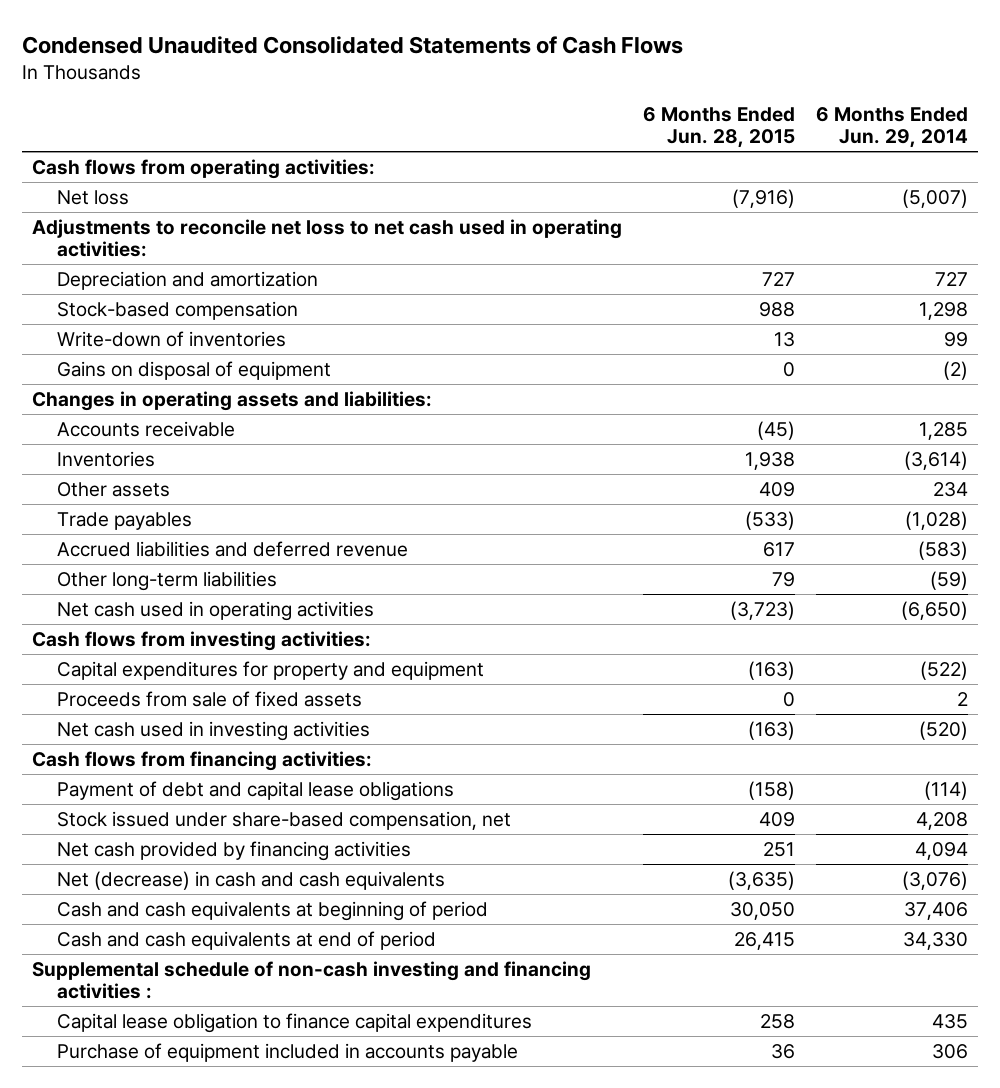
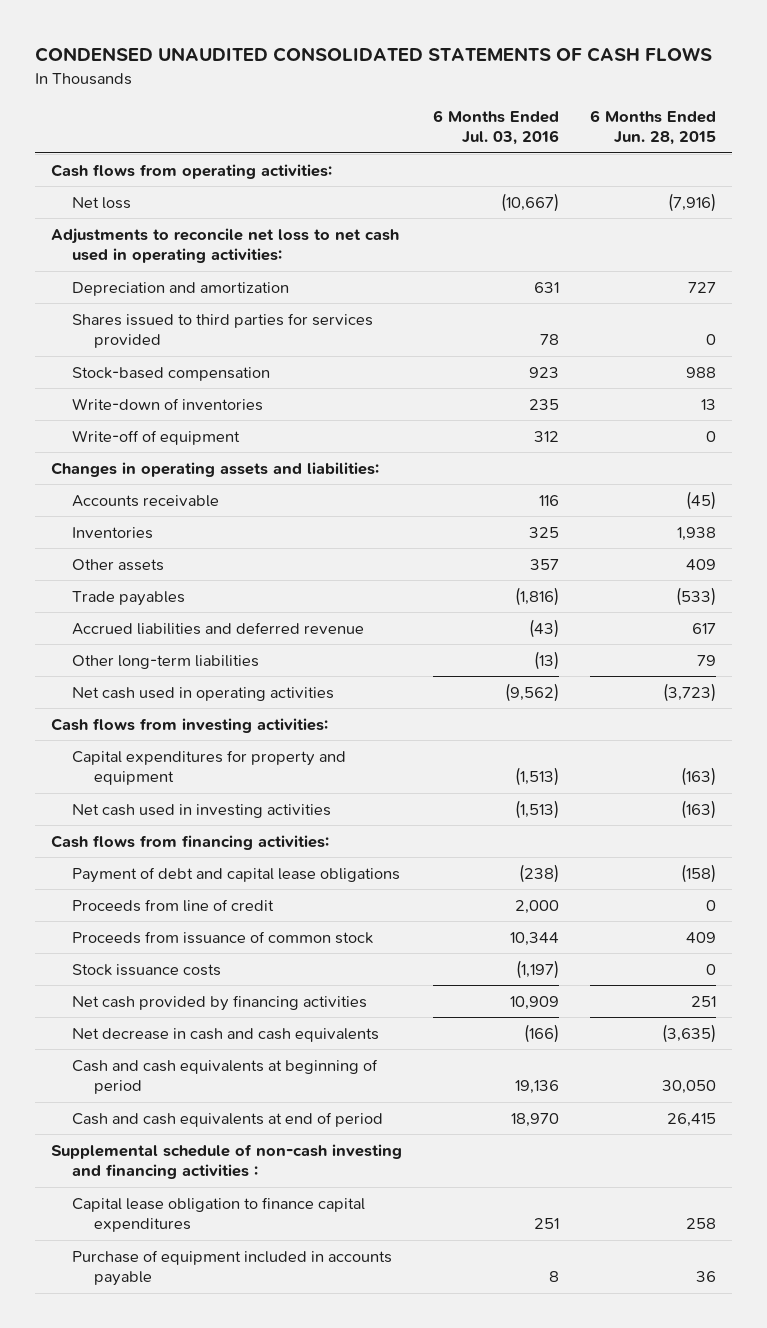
- Condensed Unaudited Consolidated Statements of Cash Flows
+ CONDENSED UNAUDITED CONSOLIDATED STATEMENTS OF CASH FLOWS
- | 6 Months Ended Jun. 28, 2015 | 6 Months Ended Jun. 29, 2014
+ | 6 Months Ended Jul. 03, 2016 | 6 Months Ended Jun. 28, 2015
+ Shares issued to third parties for services provided | 78 | 0
- Gains on disposal of equipment | 0 | (2)
+ Write-off of equipment | 312 | 0
- Proceeds from sale of fixed assets | 0 | 2
- Stock issued under share-based compensation, net | 409 | 4,208
+ Proceeds from line of credit | 2,000 | 0
+ Proceeds from issuance of common stock | 10,344 | 409
+ Stock issuance costs | (1,197) | 0
- Net (decrease) in cash and cash equivalents | (3,635) | (3,076)
+ Net decrease in cash and cash equivalents | (166) | (3,635)

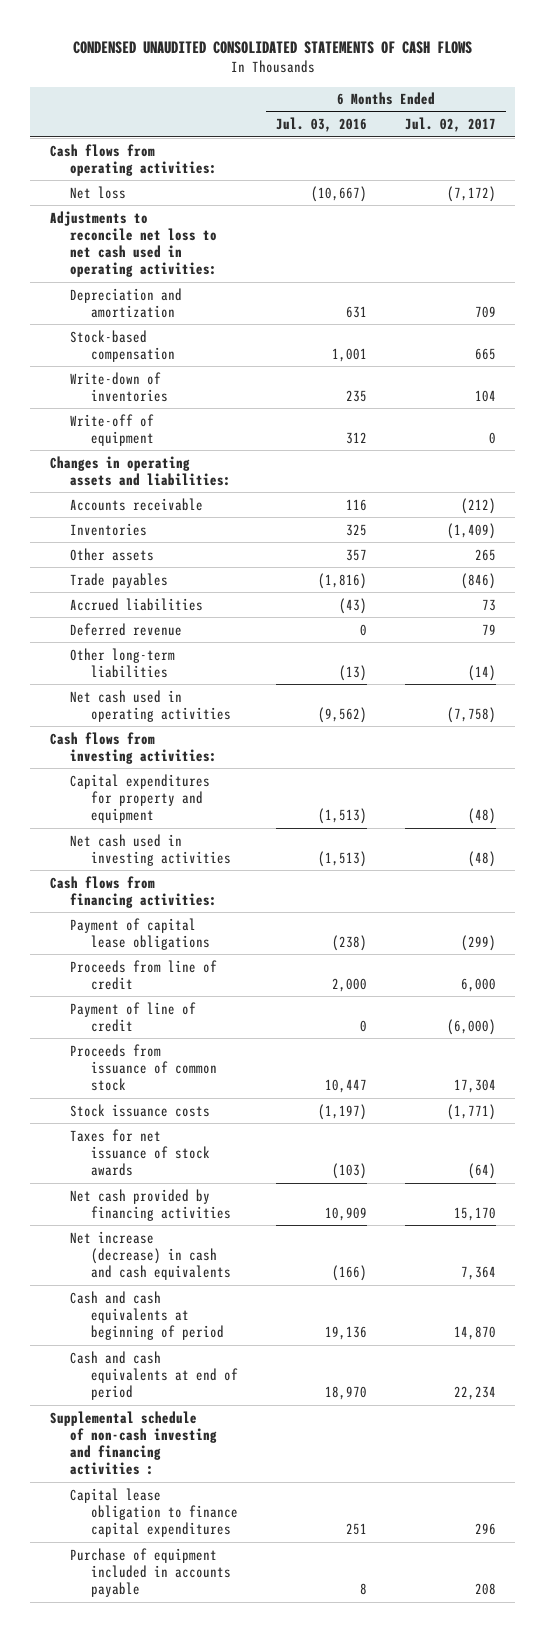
- | 6 Months Ended Jul. 03, 2016 | 6 Months Ended Jun. 28, 2015
+ | 6 Months Ended Jul. 03, 2016 | 6 Months Ended Jul. 02, 2017
- Shares issued to third parties for services provided | 78 | 0
- Stock-based compensation | 923 | 988
+ Stock-based compensation | 1,001 | 665
- Accrued liabilities and deferred revenue | (43) | 617
+ Accrued liabilities | (43) | 73
+ Deferred revenue | 0 | 79
- Payment of debt and capital lease obligations | (238) | (158)
+ Payment of capital lease obligations | (238) | (299)
- Proceeds from issuance of common stock | 10,344 | 409
+ Payment of line of credit | 0 | (6,000)
+ Proceeds from issuance of common stock | 10,447 | 17,304
+ Taxes for net issuance of stock awards | (103) | (64)
- Net decrease in cash and cash equivalents | (166) | (3,635)
+ Net increase (decrease) in cash and cash equivalents | (166) | 7,364

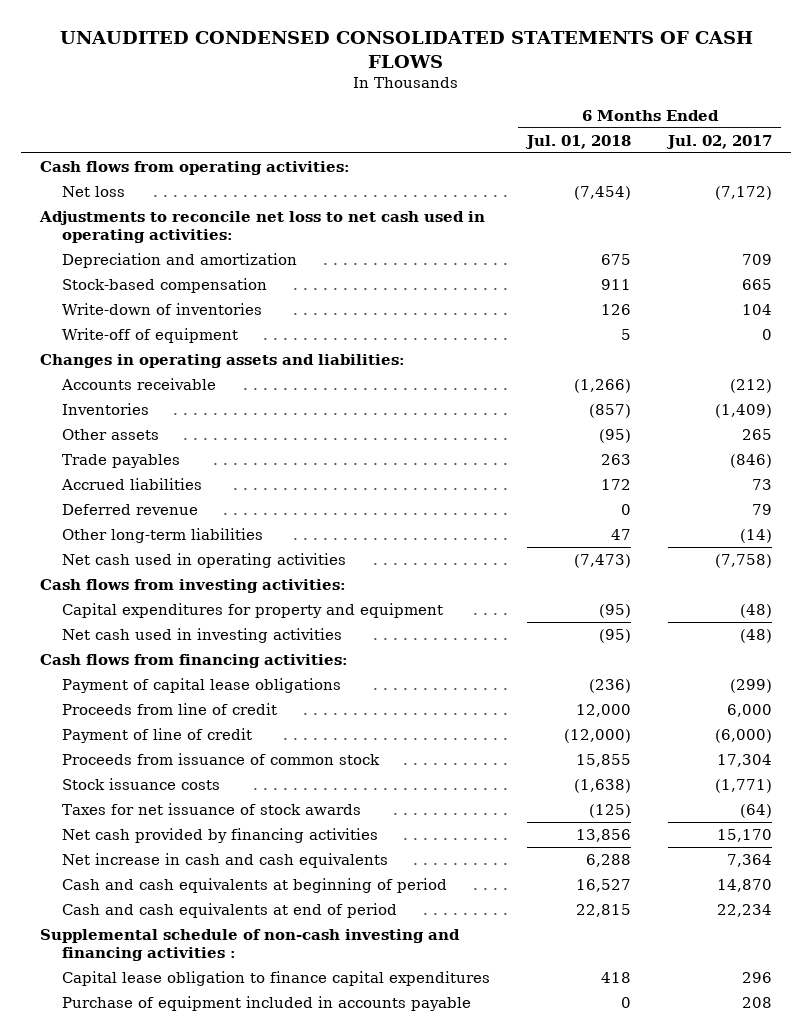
- CONDENSED UNAUDITED CONSOLIDATED STATEMENTS OF CASH FLOWS
+ UNAUDITED CONDENSED CONSOLIDATED STATEMENTS OF CASH FLOWS
- | 6 Months Ended Jul. 03, 2016 | 6 Months Ended Jul. 02, 2017
+ | 6 Months Ended Jul. 01, 2018 | 6 Months Ended Jul. 02, 2017
- Net increase (decrease) in cash and cash equivalents | (166) | 7,364
+ Net increase in cash and cash equivalents | 6,288 | 7,364

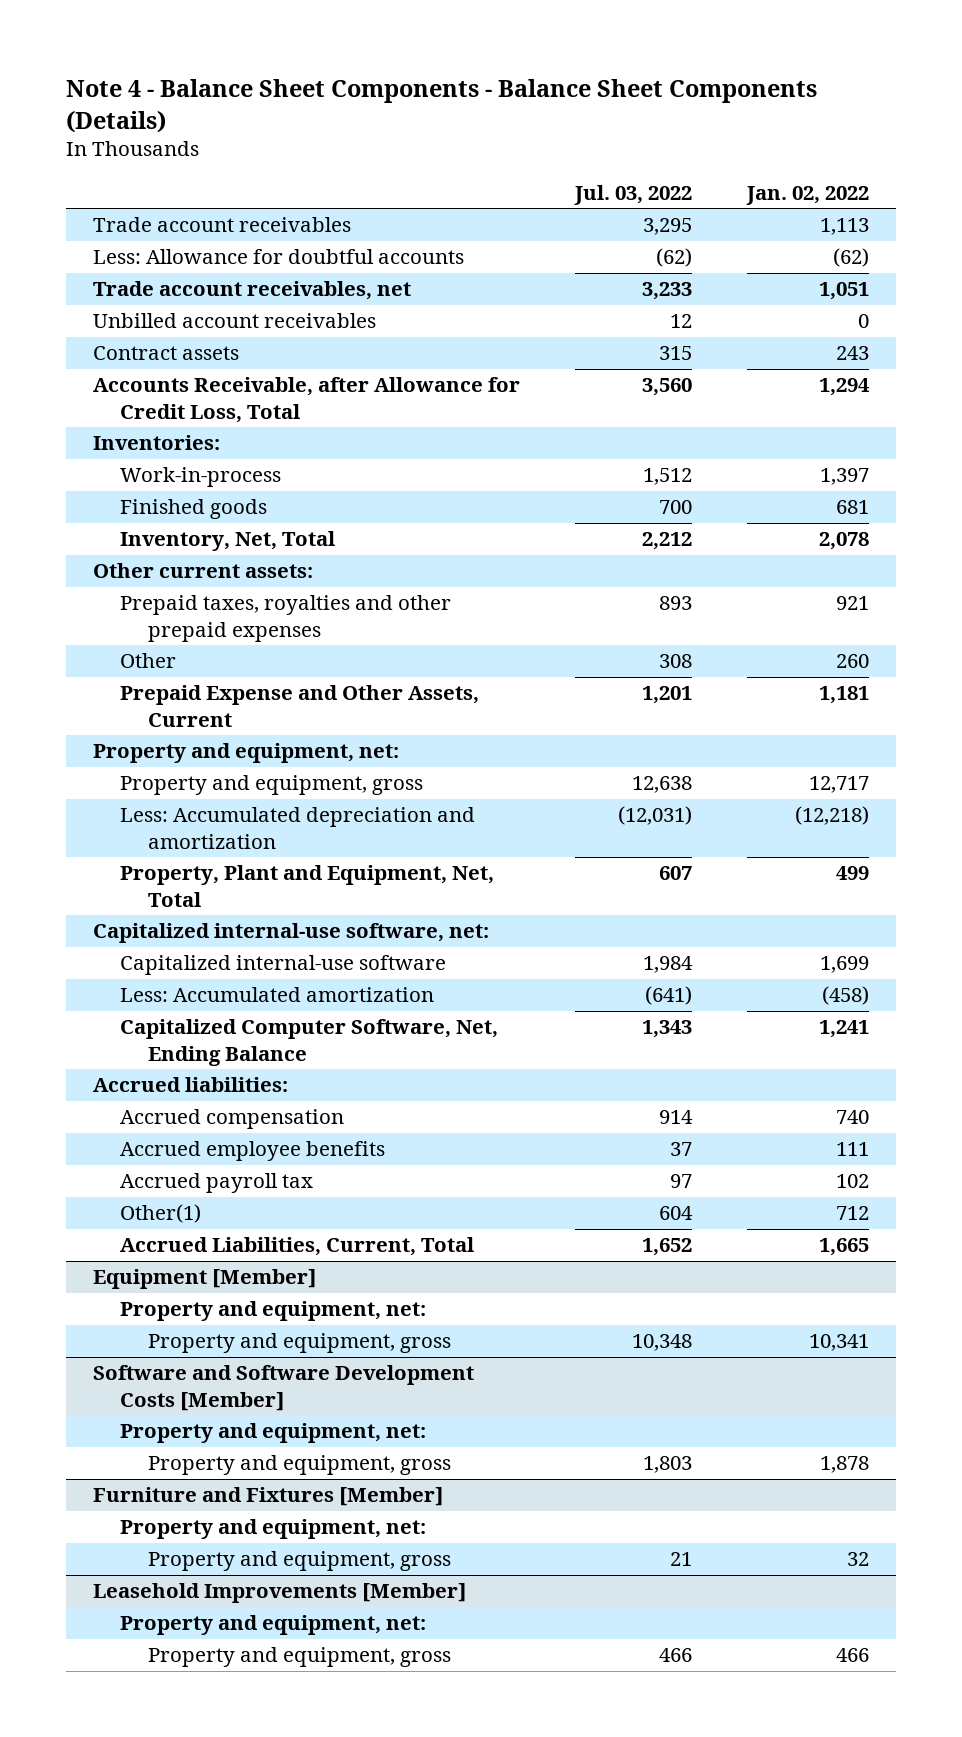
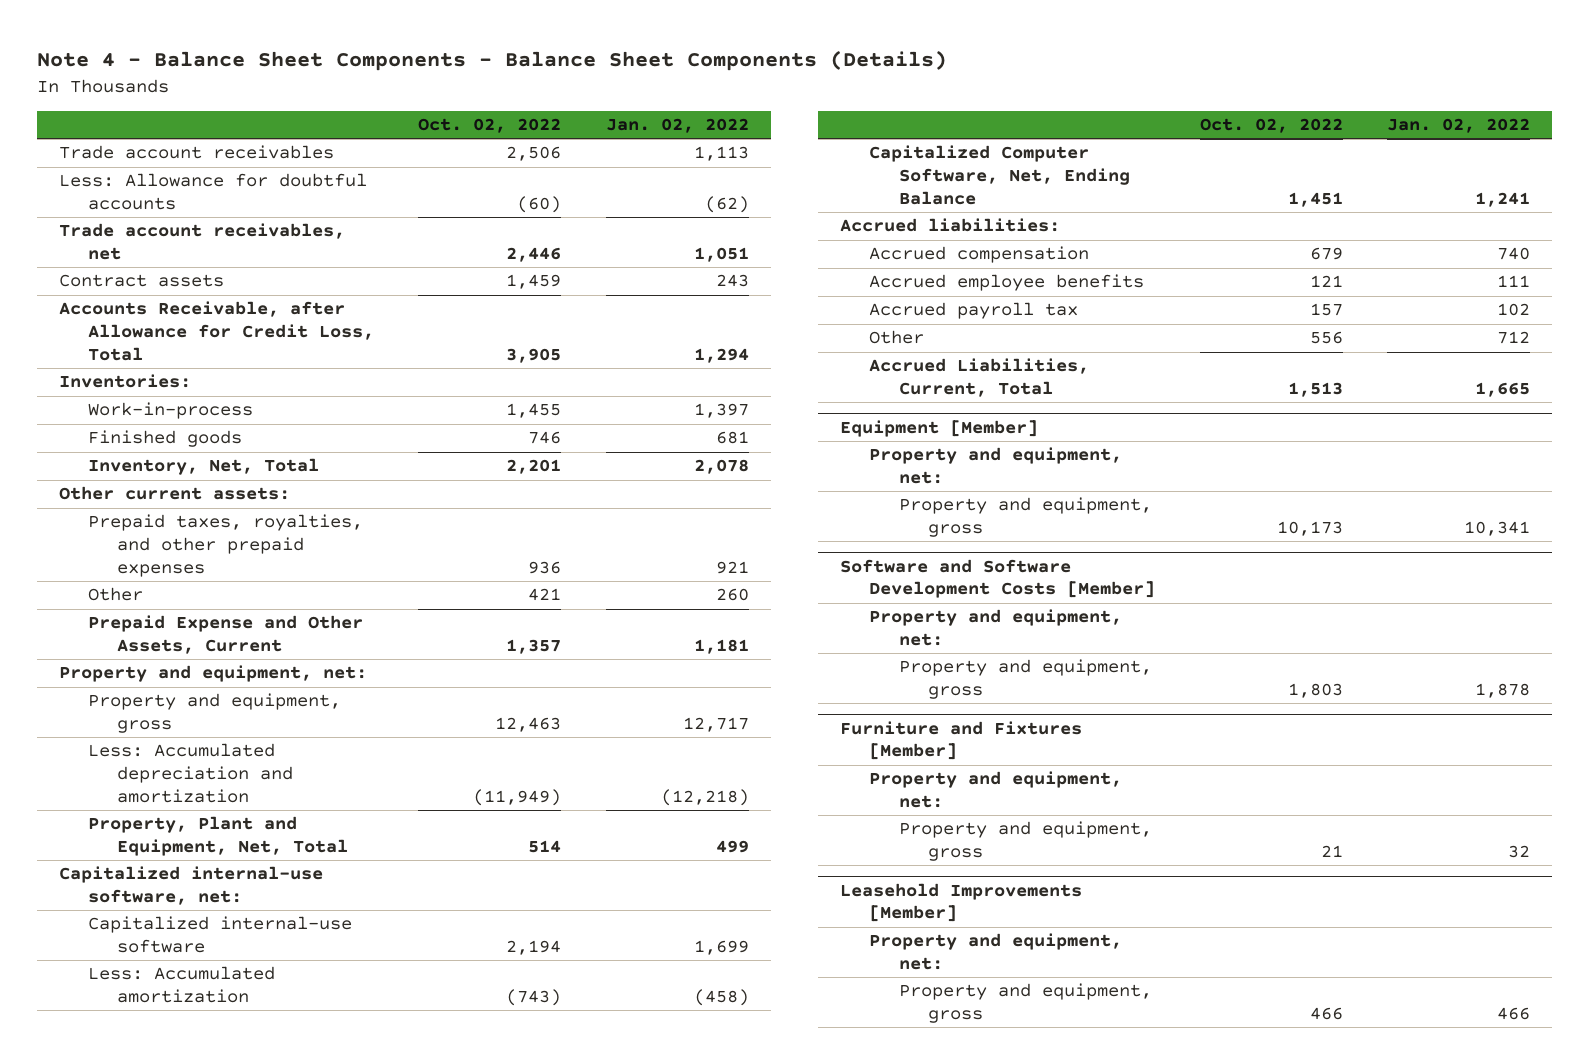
- | Jul. 03, 2022 | Jan. 02, 2022
+ | Oct. 02, 2022 | Jan. 02, 2022
- Unbilled account receivables | 12 | 0
- Prepaid taxes, royalties and other prepaid expenses | 893 | 921
+ Prepaid taxes, royalties, and other prepaid expenses | 936 | 921
- Other(1) | 604 | 712
+ Other | 556 | 712

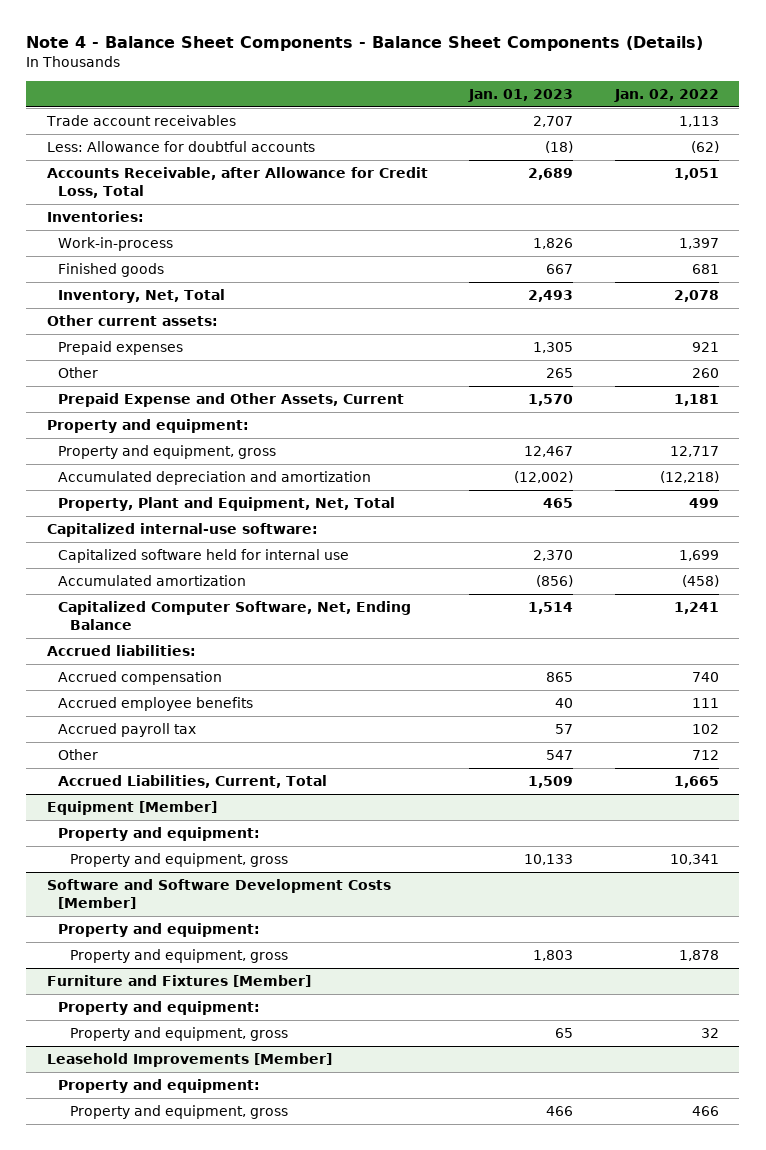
- | Oct. 02, 2022 | Jan. 02, 2022
+ | Jan. 01, 2023 | Jan. 02, 2022
- Trade account receivables, net | 2,446 | 1,051
- Contract assets | 1,459 | 243
- Accounts Receivable, after Allowance for Credit Loss, Total | 3,905 | 1,294
+ Accounts Receivable, after Allowance for Credit Loss, Total | 2,689 | 1,051
- Prepaid taxes, royalties, and other prepaid expenses | 936 | 921
+ Prepaid expenses | 1,305 | 921
- Property and equipment, net:
+ Property and equipment:
- Less: Accumulated depreciation and amortization | (11,949) | (12,218)
+ Accumulated depreciation and amortization | (12,002) | (12,218)
- Capitalized internal-use software, net:
- Capitalized internal-use software | 2,194 | 1,699
- Less: Accumulated amortization | (743) | (458)
+ Capitalized internal-use software:
+ Capitalized software held for internal use | 2,370 | 1,699
+ Accumulated amortization | (856) | (458)
@ Equipment [Member]
- Property and equipment, net:
+ Property and equipment:
@ Software and Software Development Costs [Member]
- Property and equipment, net:
+ Property and equipment:
@ Furniture and Fixtures [Member]
- Property and equipment, net:
+ Property and equipment:
@ Leasehold Improvements [Member]
- Property and equipment, net:
+ Property and equipment:

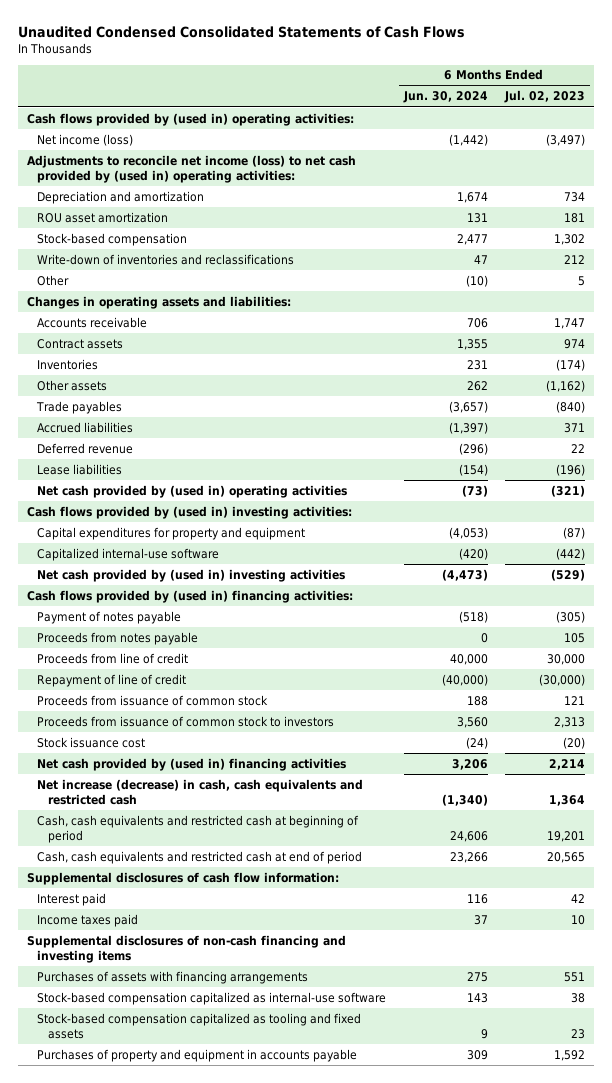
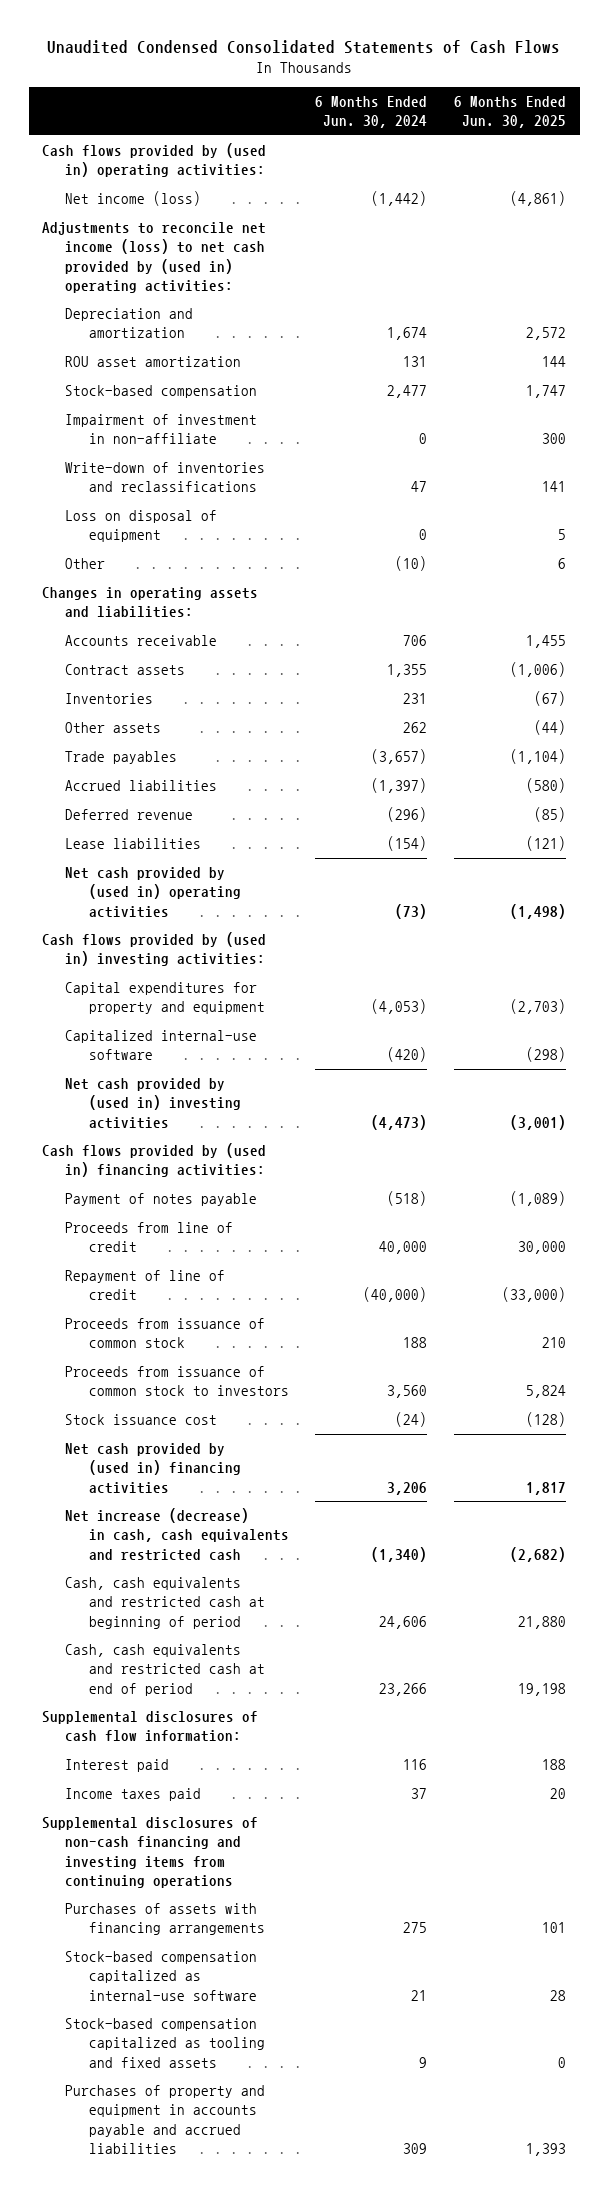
- | 6 Months Ended Jun. 30, 2024 | 6 Months Ended Jul. 02, 2023
+ | 6 Months Ended Jun. 30, 2024 | 6 Months Ended Jun. 30, 2025
+ Impairment of investment in non-affiliate | 0 | 300
+ Loss on disposal of equipment | 0 | 5
- Proceeds from notes payable | 0 | 105
- Supplemental disclosures of non-cash financing and investing items
+ Supplemental disclosures of non-cash financing and investing items from continuing operations
- Stock-based compensation capitalized as internal-use software | 143 | 38
+ Stock-based compensation capitalized as internal-use software | 21 | 28
- Purchases of property and equipment in accounts payable | 309 | 1,592
+ Purchases of property and equipment in accounts payable and accrued liabilities | 309 | 1,393

